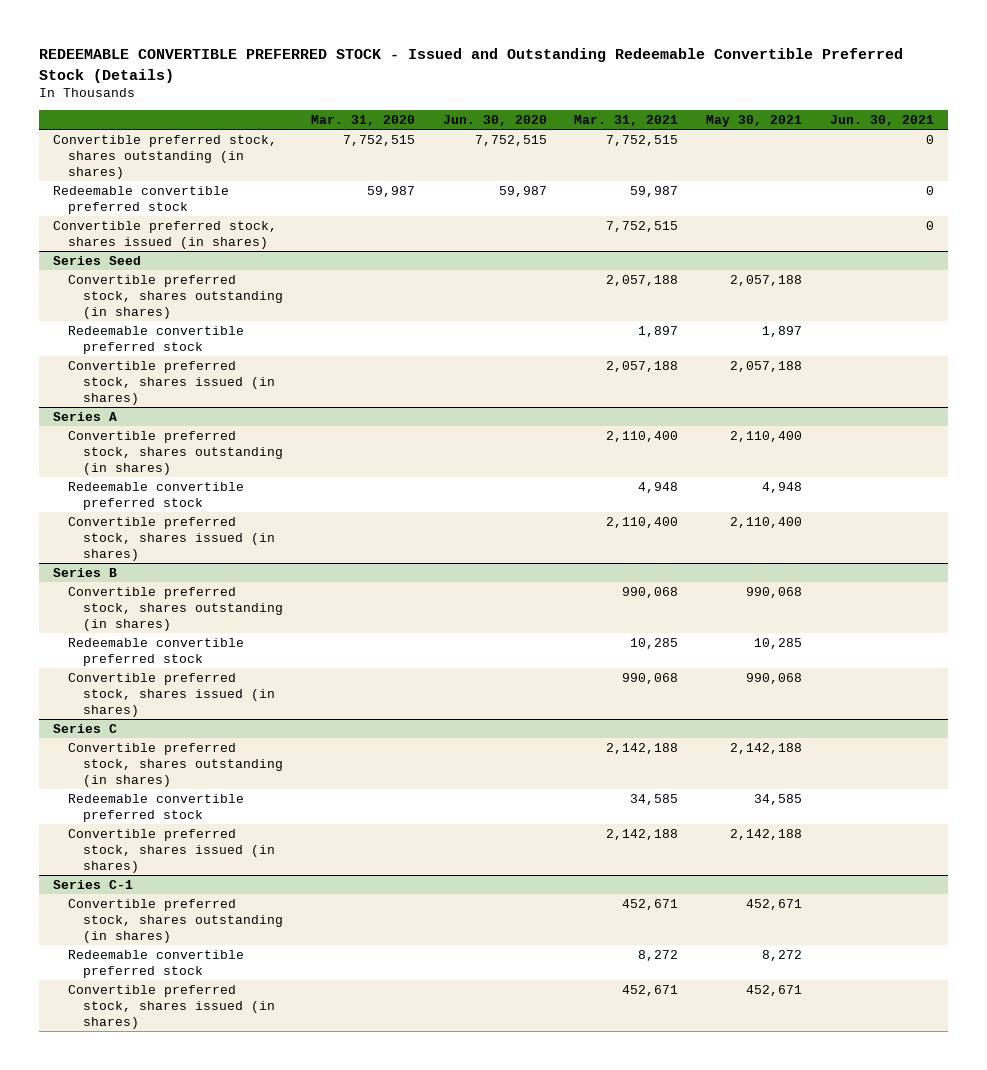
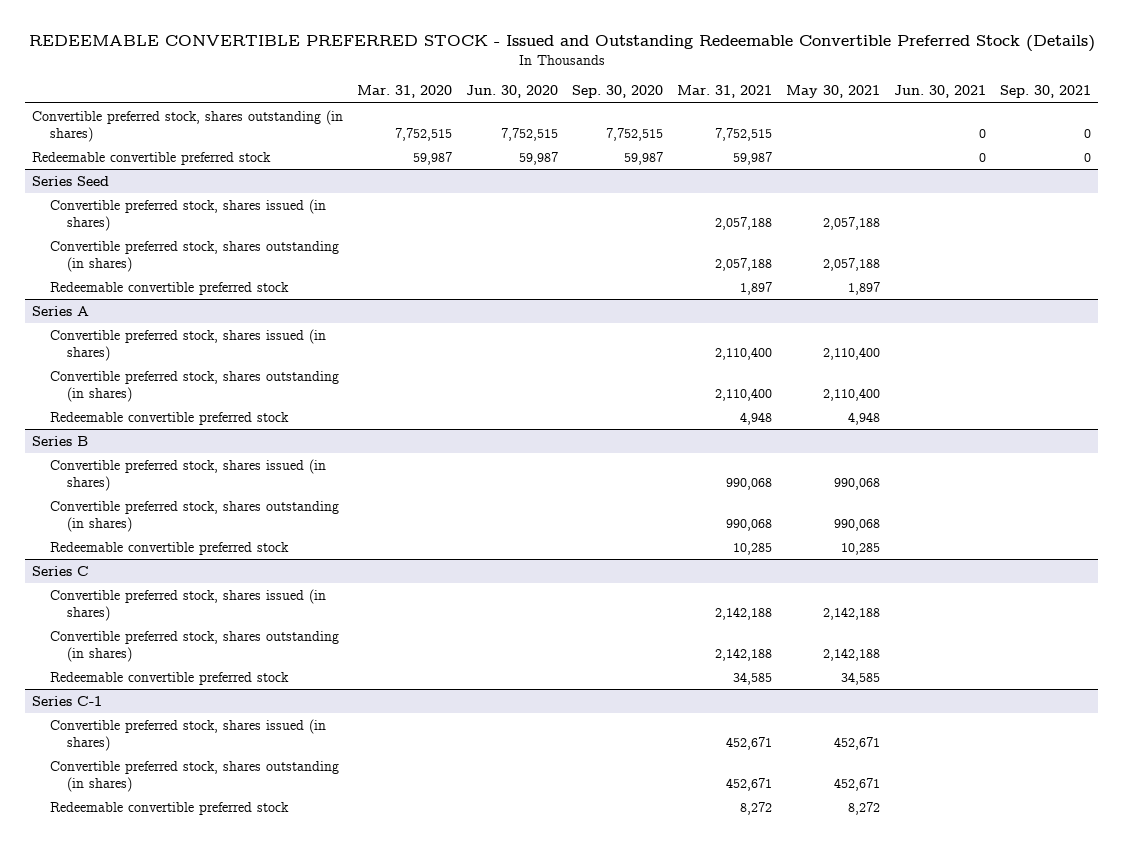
- | Mar. 31, 2020 | Jun. 30, 2020 | Mar. 31, 2021 | May 30, 2021 | Jun. 30, 2021
+ | Mar. 31, 2020 | Jun. 30, 2020 | Sep. 30, 2020 | Mar. 31, 2021 | May 30, 2021 | Jun. 30, 2021 | Sep. 30, 2021
- Convertible preferred stock, shares issued (in shares) | | | 7,752,515 | | 0
@ Series Seed
moved up: Convertible preferred stock, shares issued (in shares) | | | | 2,057,188 | 2,057,188 | |
@ Series A
moved up: Convertible preferred stock, shares issued (in shares) | | | | 2,110,400 | 2,110,400 | |
@ Series B
moved up: Convertible preferred stock, shares issued (in shares) | | | | 990,068 | 990,068 | |
@ Series C
moved up: Convertible preferred stock, shares issued (in shares) | | | | 2,142,188 | 2,142,188 | |
@ Series C-1
moved up: Convertible preferred stock, shares issued (in shares) | | | | 452,671 | 452,671 | |

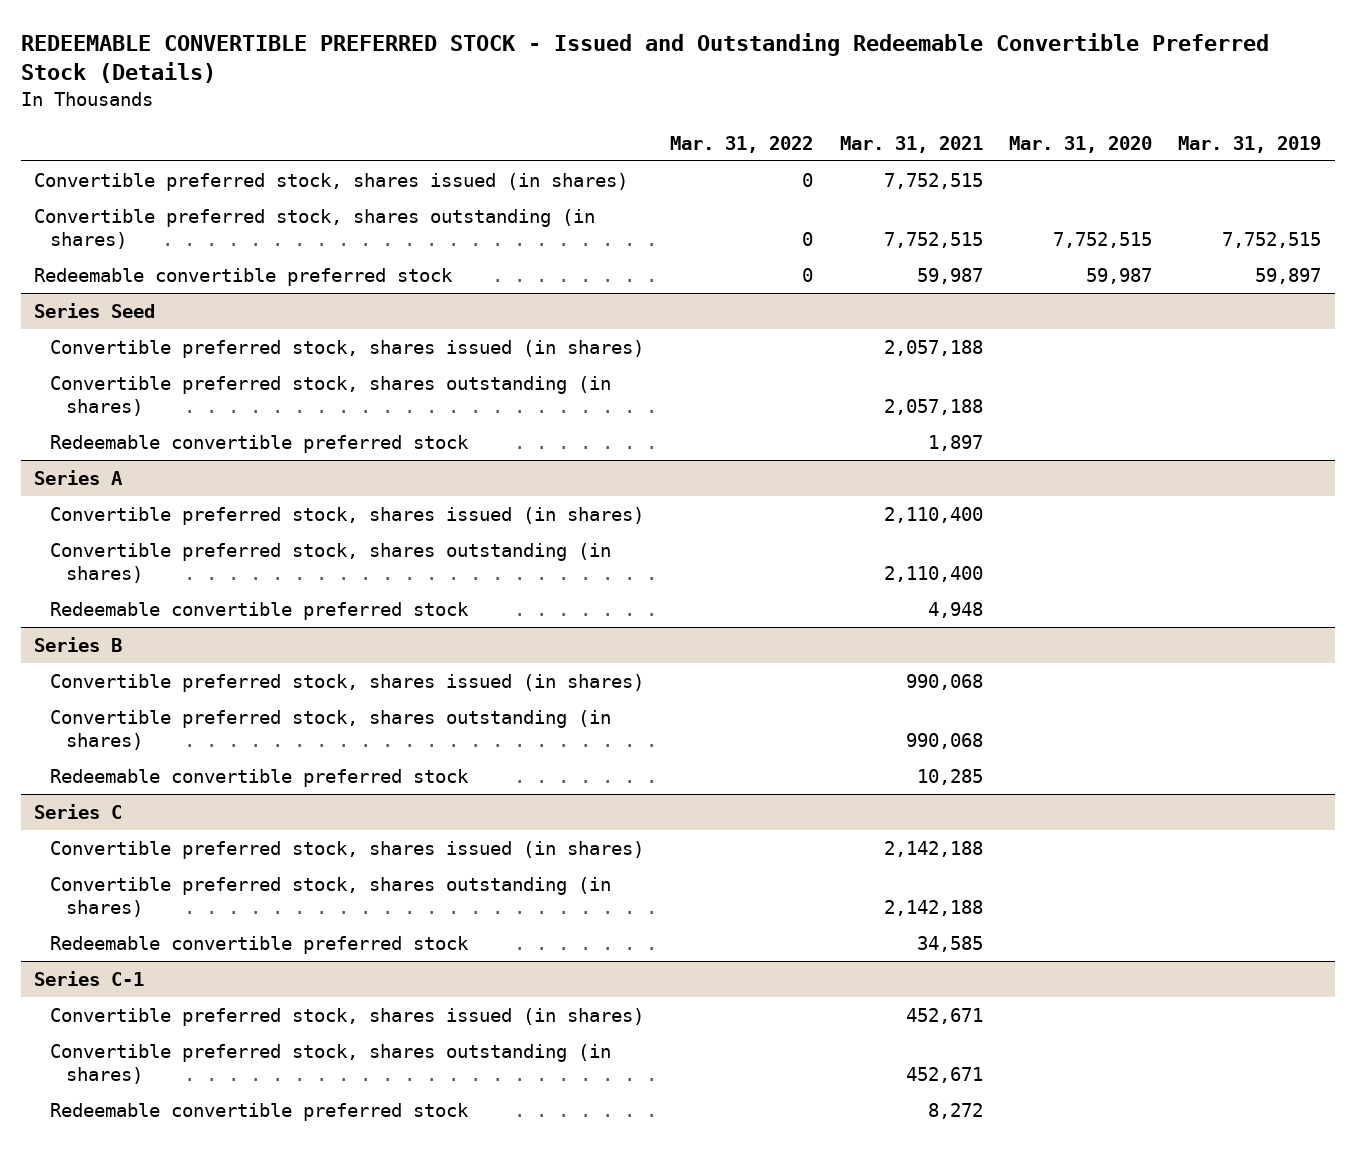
- | Mar. 31, 2020 | Jun. 30, 2020 | Sep. 30, 2020 | Mar. 31, 2021 | May 30, 2021 | Jun. 30, 2021 | Sep. 30, 2021
+ | Mar. 31, 2022 | Mar. 31, 2021 | Mar. 31, 2020 | Mar. 31, 2019
+ Convertible preferred stock, shares issued (in shares) | 0 | 7,752,515 | |

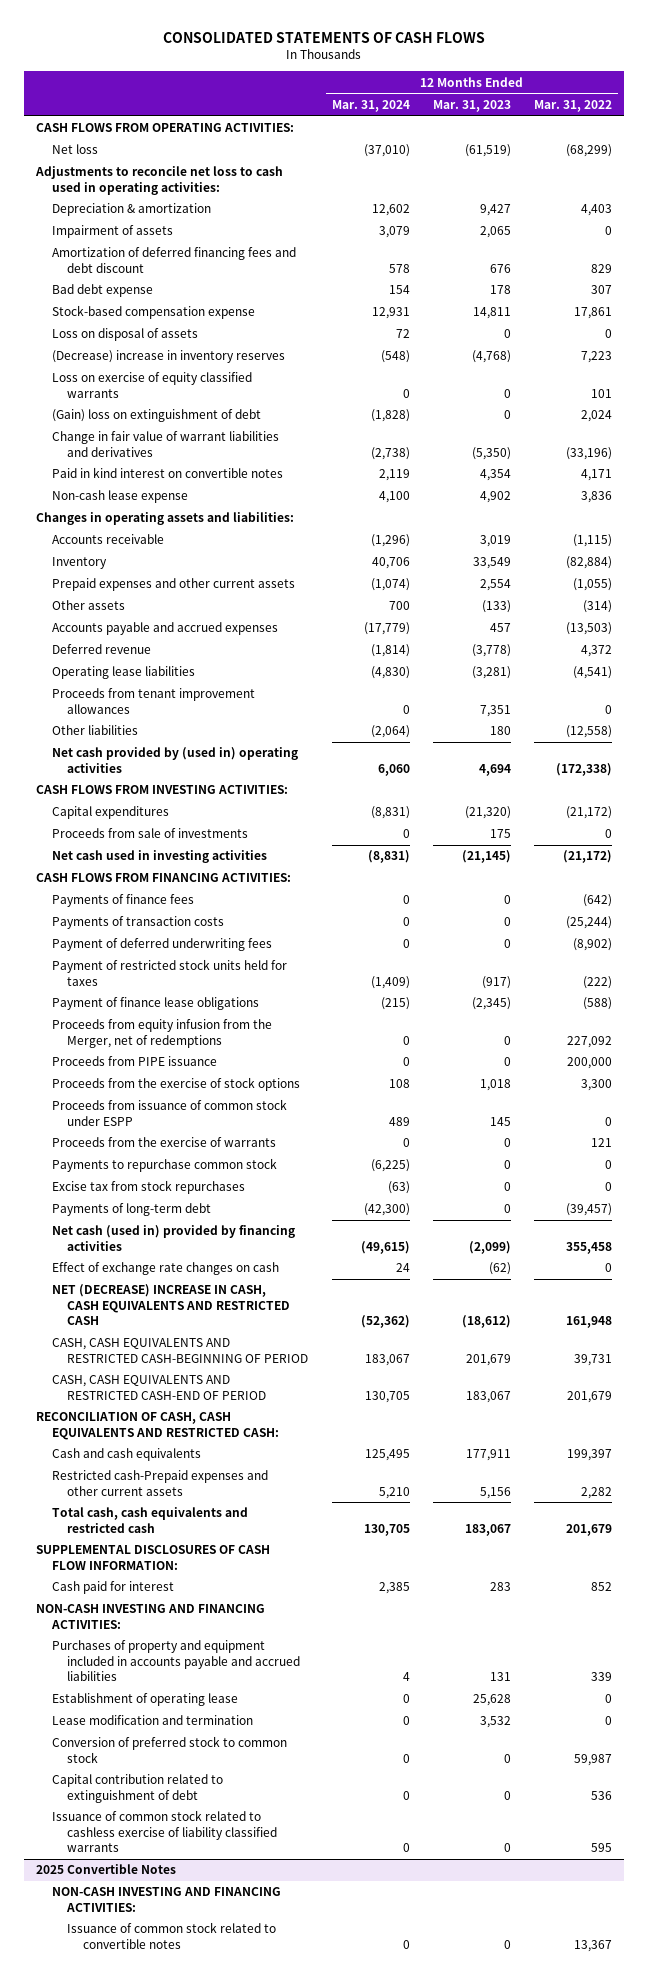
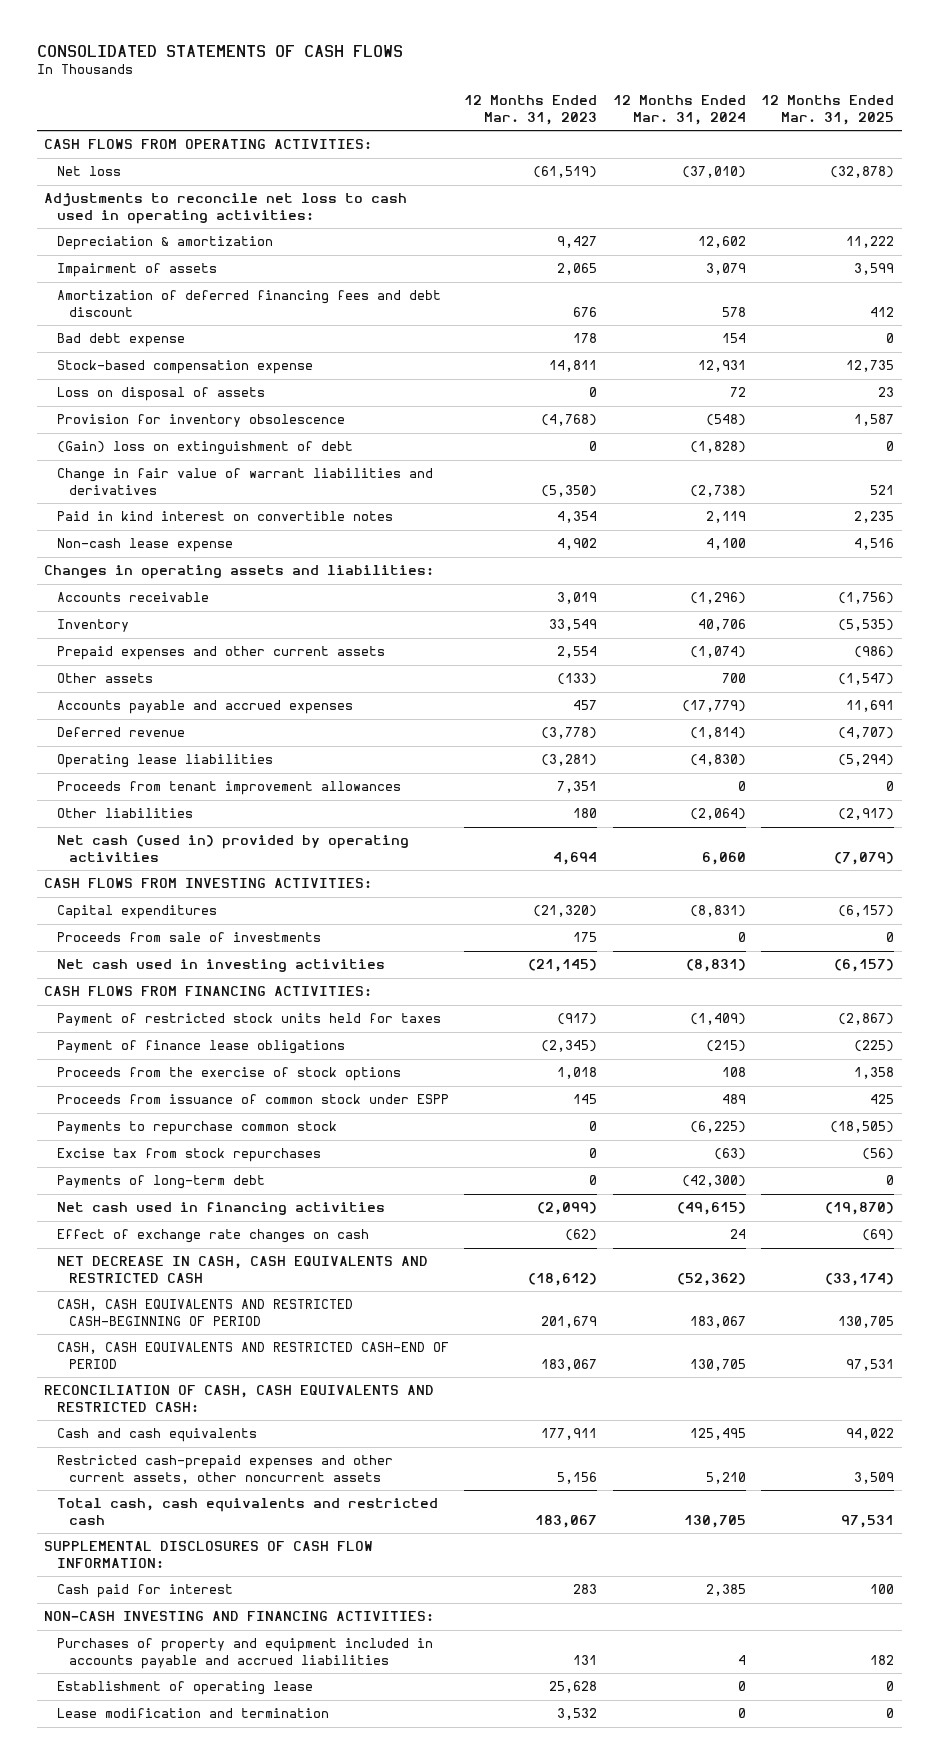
- | 12 Months Ended Mar. 31, 2024 | 12 Months Ended Mar. 31, 2023 | 12 Months Ended Mar. 31, 2022
+ | 12 Months Ended Mar. 31, 2023 | 12 Months Ended Mar. 31, 2024 | 12 Months Ended Mar. 31, 2025
- (Decrease) increase in inventory reserves | (548) | (4,768) | 7,223
- Loss on exercise of equity classified warrants | 0 | 0 | 101
+ Provision for inventory obsolescence | (4,768) | (548) | 1,587
- Net cash provided by (used in) operating activities | 6,060 | 4,694 | (172,338)
+ Net cash (used in) provided by operating activities | 4,694 | 6,060 | (7,079)
- Payments of finance fees | 0 | 0 | (642)
- Payments of transaction costs | 0 | 0 | (25,244)
- Payment of deferred underwriting fees | 0 | 0 | (8,902)
- Proceeds from equity infusion from the Merger, net of redemptions | 0 | 0 | 227,092
- Proceeds from PIPE issuance | 0 | 0 | 200,000
- Proceeds from the exercise of warrants | 0 | 0 | 121
- Net cash (used in) provided by financing activities | (49,615) | (2,099) | 355,458
+ Net cash used in financing activities | (2,099) | (49,615) | (19,870)
- NET (DECREASE) INCREASE IN CASH, CASH EQUIVALENTS AND RESTRICTED CASH | (52,362) | (18,612) | 161,948
+ NET DECREASE IN CASH, CASH EQUIVALENTS AND RESTRICTED CASH | (18,612) | (52,362) | (33,174)
- Restricted cash-Prepaid expenses and other current assets | 5,210 | 5,156 | 2,282
+ Restricted cash-prepaid expenses and other current assets, other noncurrent assets | 5,156 | 5,210 | 3,509
- Conversion of preferred stock to common stock | 0 | 0 | 59,987
- Capital contribution related to extinguishment of debt | 0 | 0 | 536
- Issuance of common stock related to cashless exercise of liability classified warrants | 0 | 0 | 595
- 2025 Convertible Notes
- NON-CASH INVESTING AND FINANCING ACTIVITIES:
- Issuance of common stock related to convertible notes | 0 | 0 | 13,367

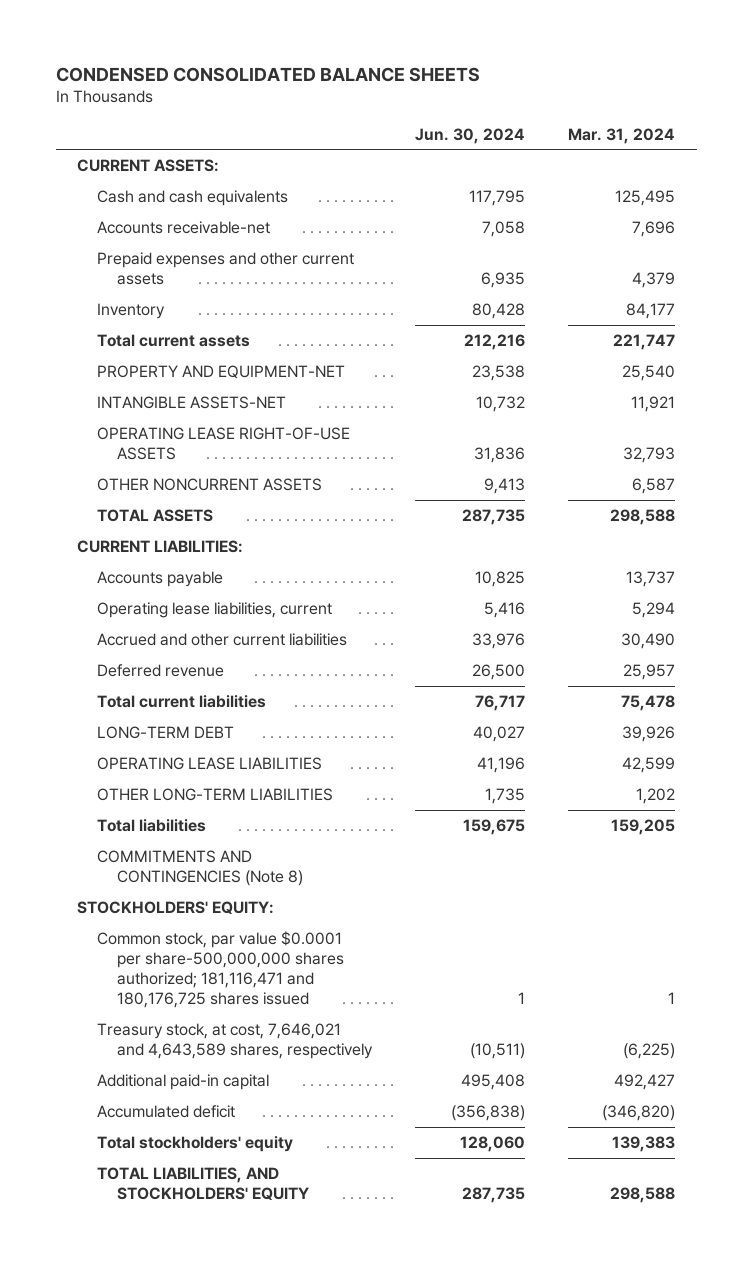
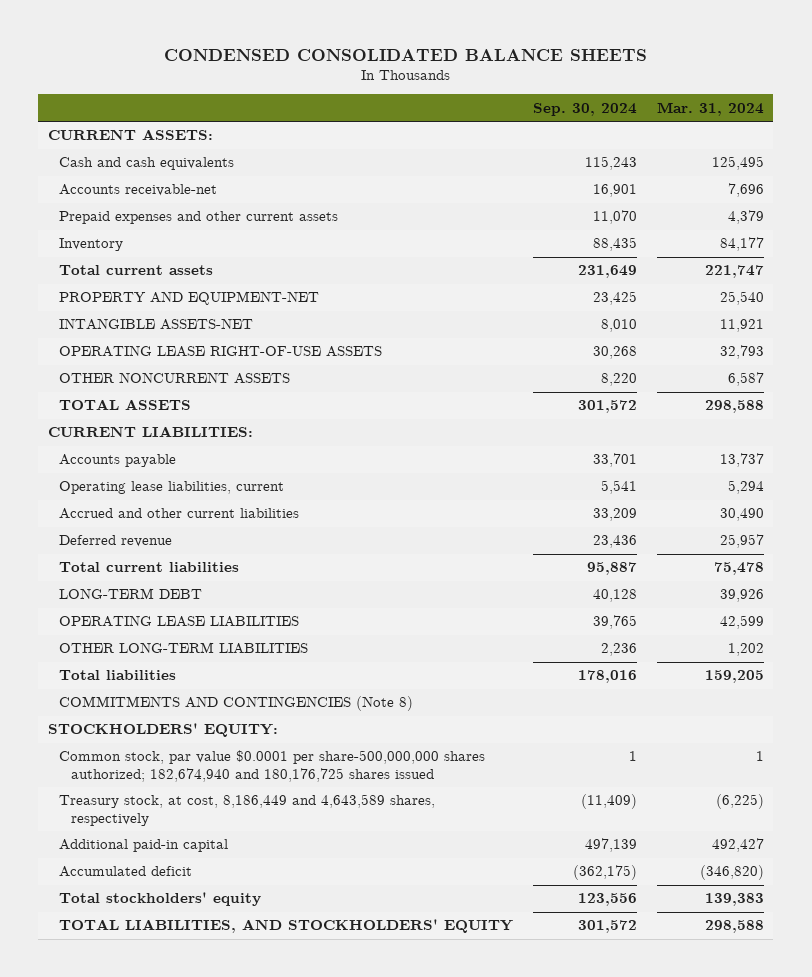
- | Jun. 30, 2024 | Mar. 31, 2024
+ | Sep. 30, 2024 | Mar. 31, 2024
- Common stock, par value $0.0001 per share-500,000,000 shares authorized; 181,116,471 and 180,176,725 shares issued | 1 | 1
- Treasury stock, at cost, 7,646,021 and 4,643,589 shares, respectively | (10,511) | (6,225)
+ Common stock, par value $0.0001 per share-500,000,000 shares authorized; 182,674,940 and 180,176,725 shares issued | 1 | 1
+ Treasury stock, at cost, 8,186,449 and 4,643,589 shares, respectively | (11,409) | (6,225)

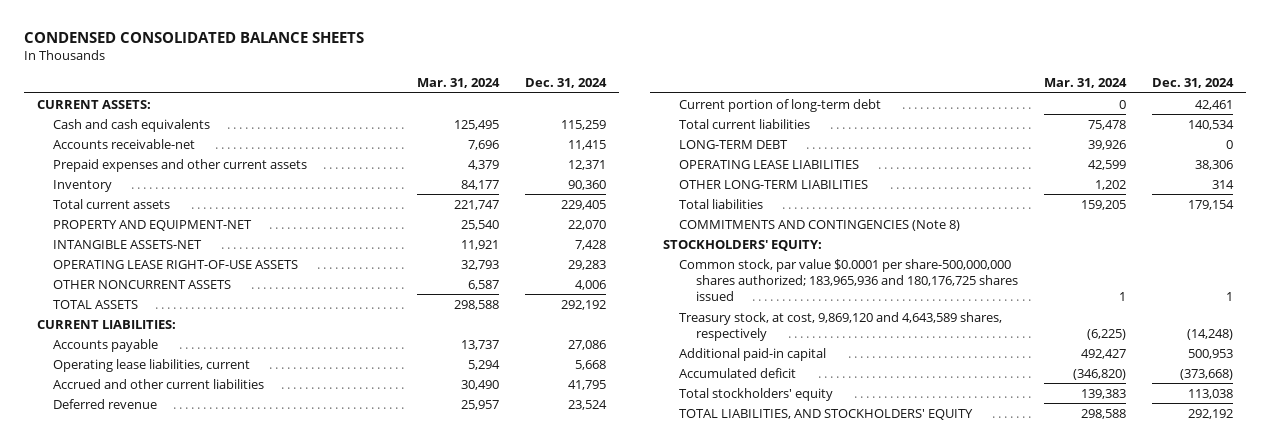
- | Sep. 30, 2024 | Mar. 31, 2024
+ | Mar. 31, 2024 | Dec. 31, 2024
+ Current portion of long-term debt | 0 | 42,461
- Common stock, par value $0.0001 per share-500,000,000 shares authorized; 182,674,940 and 180,176,725 shares issued | 1 | 1
- Treasury stock, at cost, 8,186,449 and 4,643,589 shares, respectively | (11,409) | (6,225)
+ Common stock, par value $0.0001 per share-500,000,000 shares authorized; 183,965,936 and 180,176,725 shares issued | 1 | 1
+ Treasury stock, at cost, 9,869,120 and 4,643,589 shares, respectively | (6,225) | (14,248)

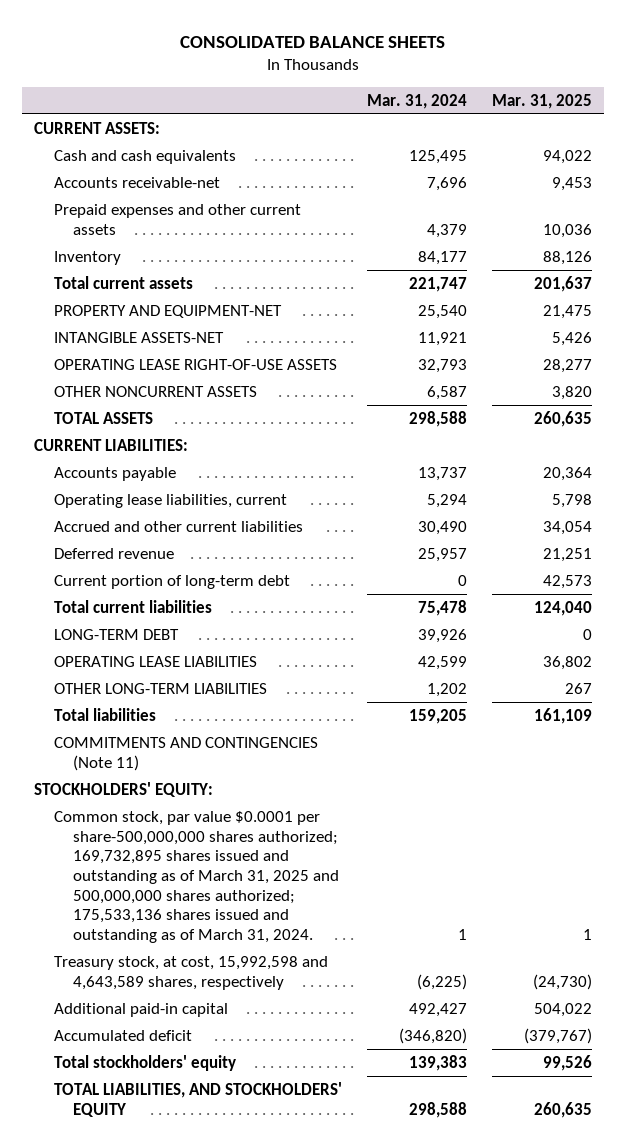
- CONDENSED CONSOLIDATED BALANCE SHEETS
+ CONSOLIDATED BALANCE SHEETS
- | Mar. 31, 2024 | Dec. 31, 2024
+ | Mar. 31, 2024 | Mar. 31, 2025
- COMMITMENTS AND CONTINGENCIES (Note 8)
+ COMMITMENTS AND CONTINGENCIES (Note 11)
- Common stock, par value $0.0001 per share-500,000,000 shares authorized; 183,965,936 and 180,176,725 shares issued | 1 | 1
- Treasury stock, at cost, 9,869,120 and 4,643,589 shares, respectively | (6,225) | (14,248)
+ Common stock, par value $0.0001 per share-500,000,000 shares authorized; 169,732,895 shares issued and outstanding as of March 31, 2025 and 500,000,000 shares authorized; 175,533,136 shares issued and outstanding as of March 31, 2024. | 1 | 1
+ Treasury stock, at cost, 15,992,598 and 4,643,589 shares, respectively | (6,225) | (24,730)

